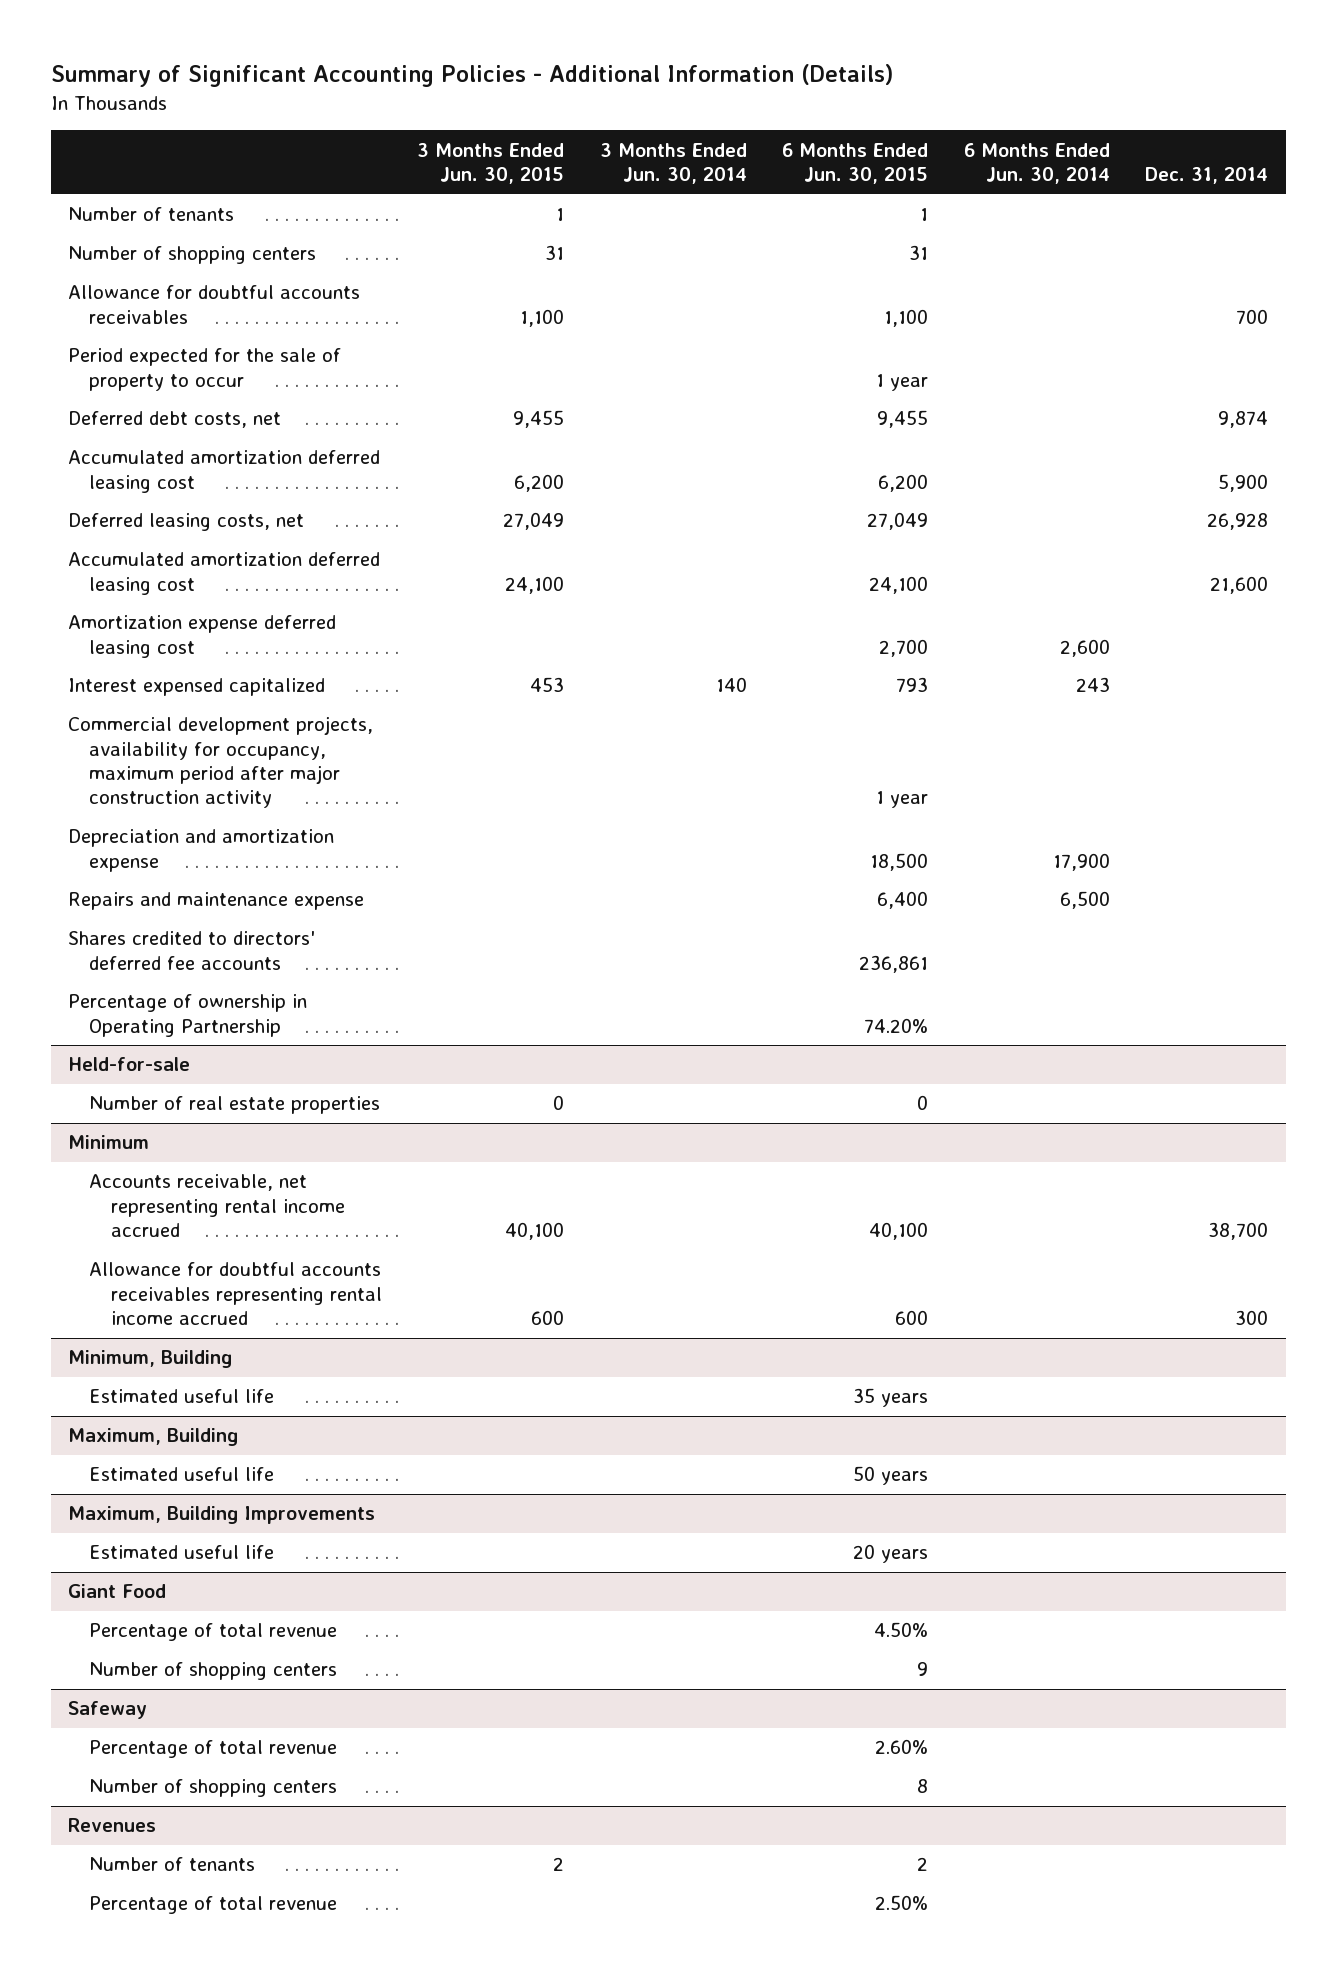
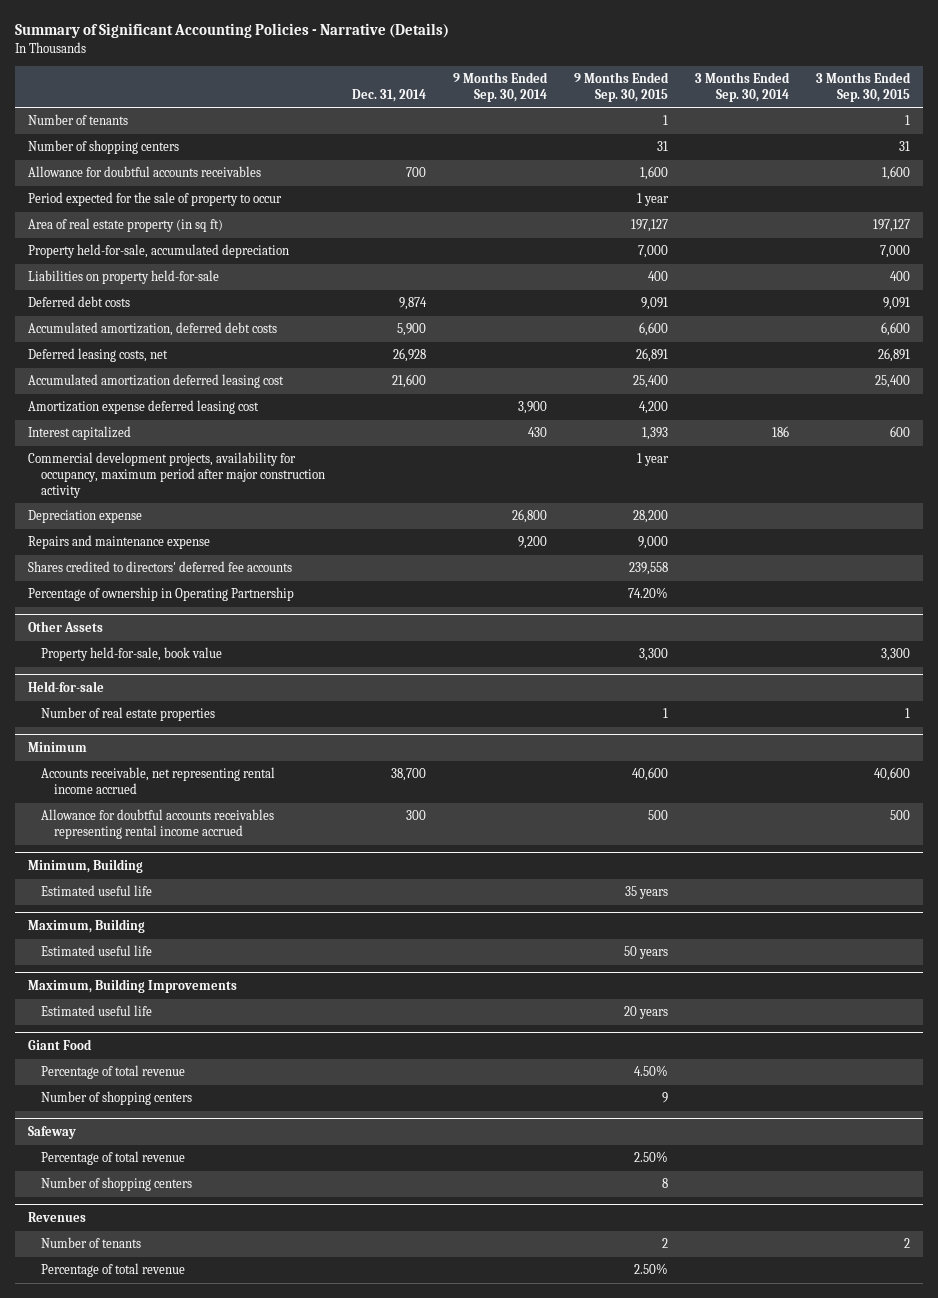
- Summary of Significant Accounting Policies - Additional Information (Details)
+ Summary of Significant Accounting Policies - Narrative (Details)
- | 3 Months Ended Jun. 30, 2015 | 3 Months Ended Jun. 30, 2014 | 6 Months Ended Jun. 30, 2015 | 6 Months Ended Jun. 30, 2014 | Dec. 31, 2014
+ | Dec. 31, 2014 | 9 Months Ended Sep. 30, 2014 | 9 Months Ended Sep. 30, 2015 | 3 Months Ended Sep. 30, 2014 | 3 Months Ended Sep. 30, 2015
- Deferred debt costs, net | 9,455 | | 9,455 | | 9,874
- Accumulated amortization deferred leasing cost | 6,200 | | 6,200 | | 5,900
+ Area of real estate property (in sq ft) | | | 197,127 | | 197,127
+ Property held-for-sale, accumulated depreciation | | | 7,000 | | 7,000
+ Liabilities on property held-for-sale | | | 400 | | 400
+ Deferred debt costs | 9,874 | | 9,091 | | 9,091
+ Accumulated amortization, deferred debt costs | 5,900 | | 6,600 | | 6,600
- Interest expensed capitalized | 453 | 140 | 793 | 243 |
+ Interest capitalized | | 430 | 1,393 | 186 | 600
- Depreciation and amortization expense | | | 18,500 | 17,900 |
+ Depreciation expense | | 26,800 | 28,200 | |
+ Other Assets
+ Property held-for-sale, book value | | | 3,300 | | 3,300

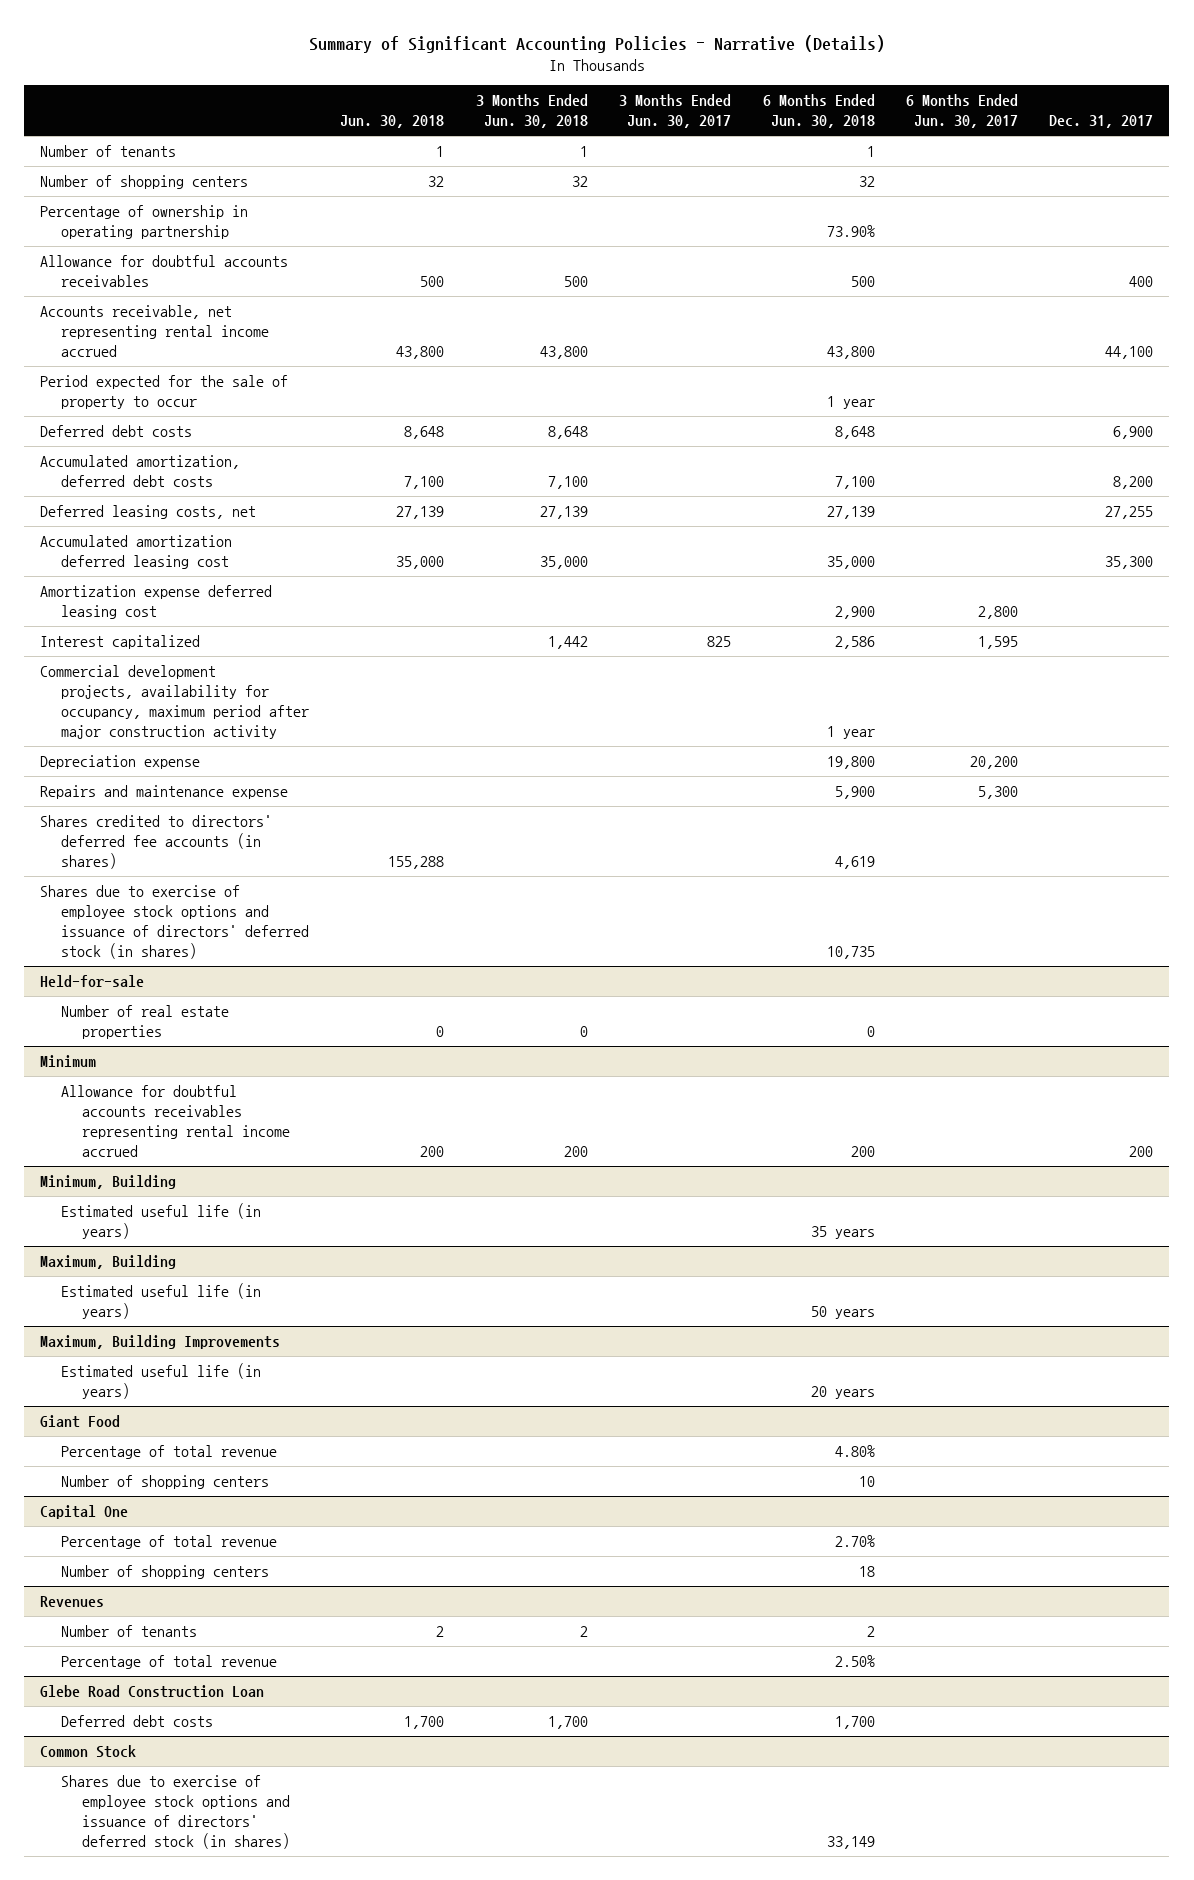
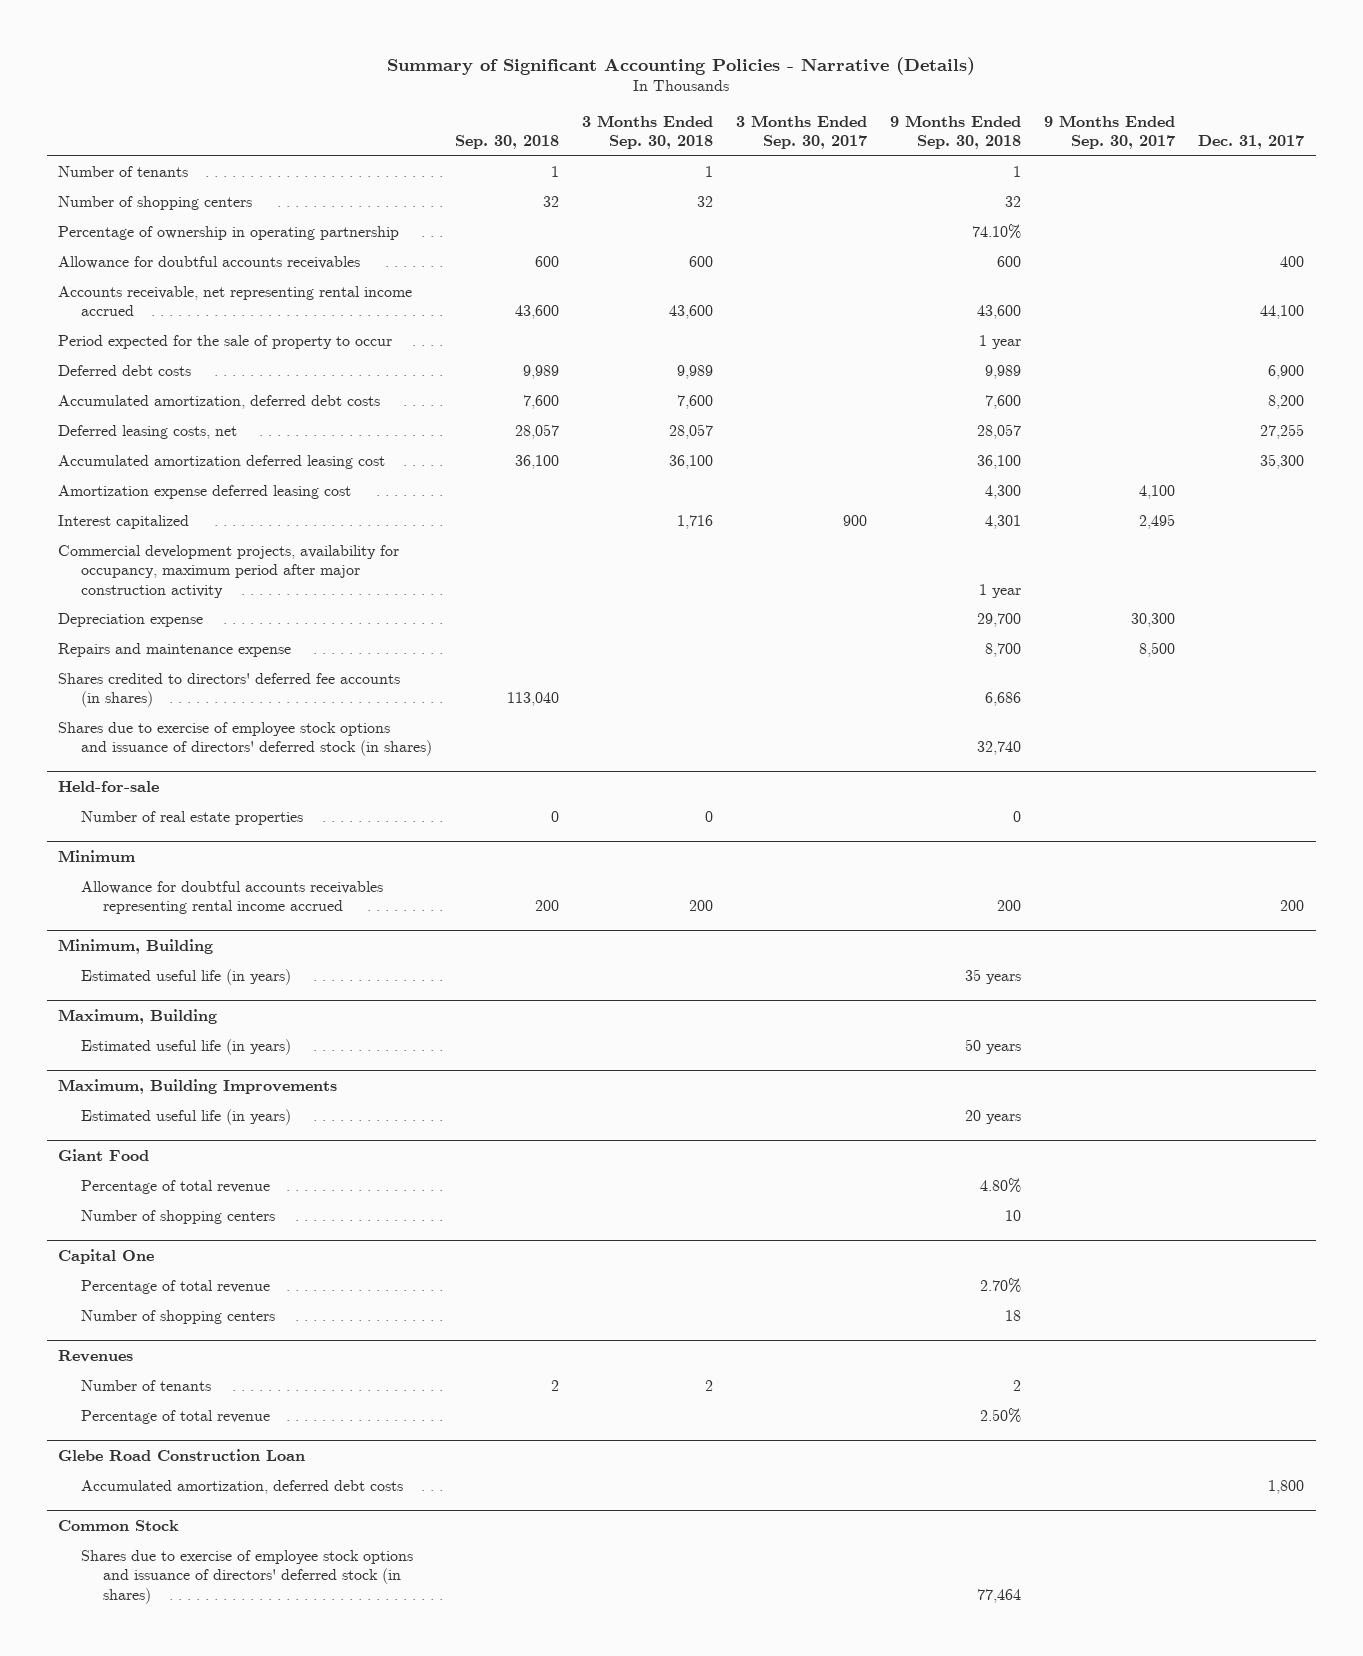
- | Jun. 30, 2018 | 3 Months Ended Jun. 30, 2018 | 3 Months Ended Jun. 30, 2017 | 6 Months Ended Jun. 30, 2018 | 6 Months Ended Jun. 30, 2017 | Dec. 31, 2017
+ | Sep. 30, 2018 | 3 Months Ended Sep. 30, 2018 | 3 Months Ended Sep. 30, 2017 | 9 Months Ended Sep. 30, 2018 | 9 Months Ended Sep. 30, 2017 | Dec. 31, 2017
@ Glebe Road Construction Loan
- Deferred debt costs | 1,700 | 1,700 | | 1,700 | |
+ Accumulated amortization, deferred debt costs | | | | | | 1,800

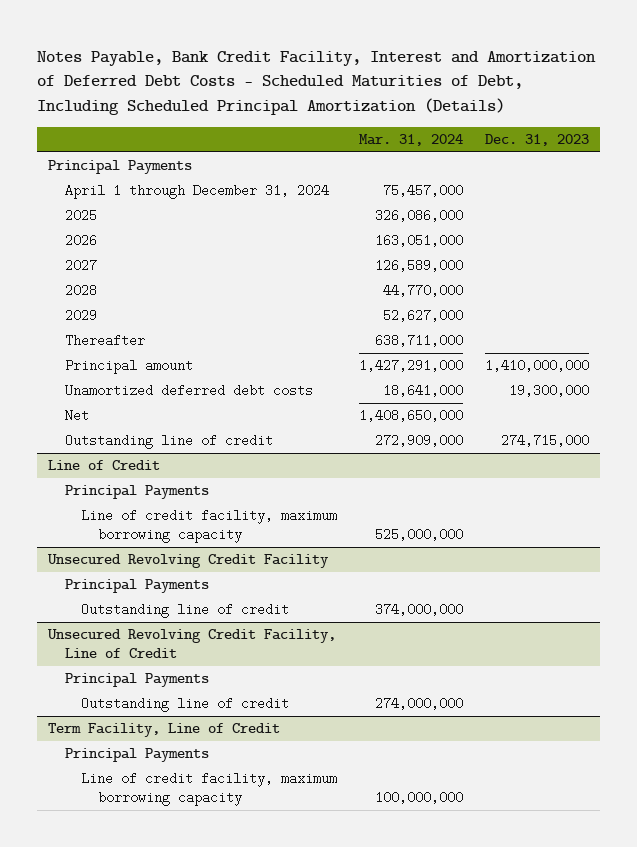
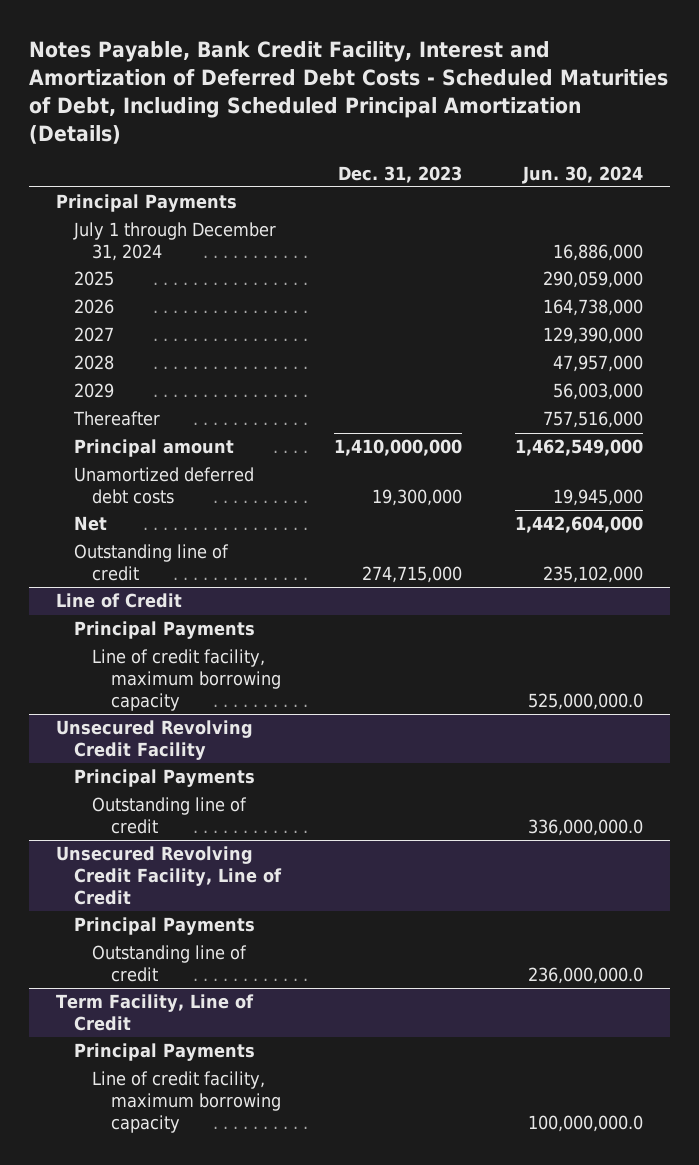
- | Mar. 31, 2024 | Dec. 31, 2023
+ | Dec. 31, 2023 | Jun. 30, 2024
- April 1 through December 31, 2024 | 75,457,000 |
+ July 1 through December 31, 2024 | | 16,886,000

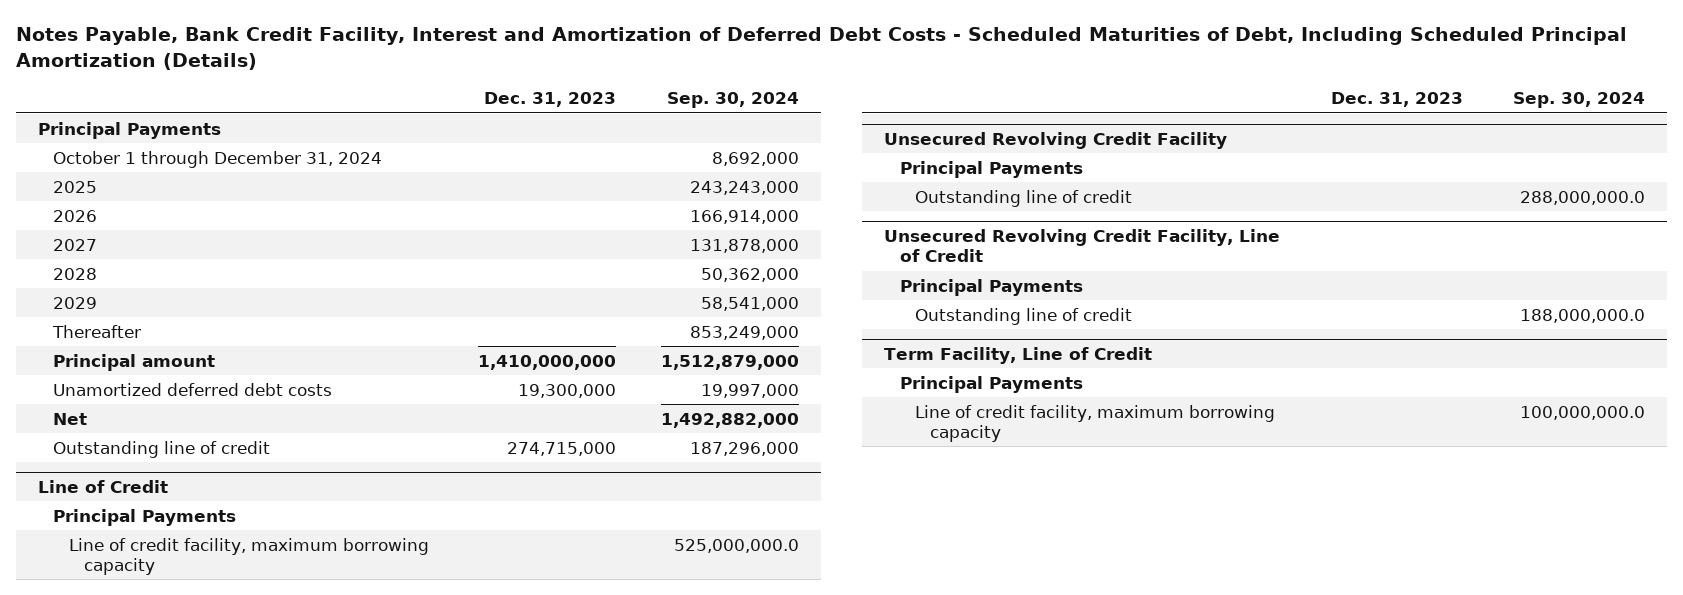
- | Dec. 31, 2023 | Jun. 30, 2024
+ | Dec. 31, 2023 | Sep. 30, 2024
- July 1 through December 31, 2024 | | 16,886,000
+ October 1 through December 31, 2024 | | 8,692,000

